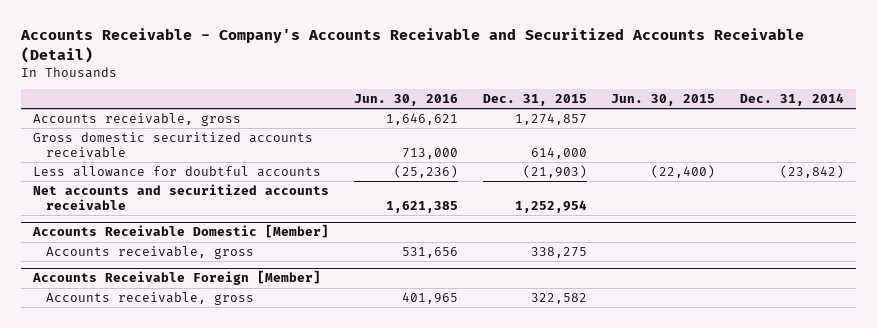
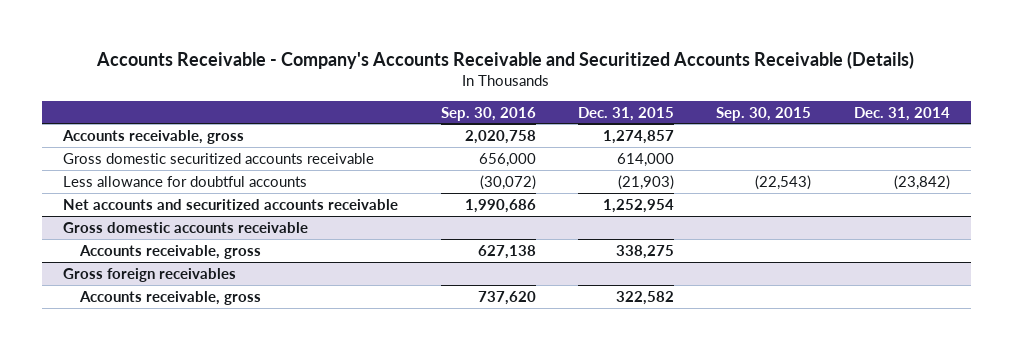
- Accounts Receivable - Company's Accounts Receivable and Securitized Accounts Receivable (Detail)
+ Accounts Receivable - Company's Accounts Receivable and Securitized Accounts Receivable (Details)
- | Jun. 30, 2016 | Dec. 31, 2015 | Jun. 30, 2015 | Dec. 31, 2014
+ | Sep. 30, 2016 | Dec. 31, 2015 | Sep. 30, 2015 | Dec. 31, 2014
- Accounts Receivable Domestic [Member]
+ Gross domestic accounts receivable
- Accounts Receivable Foreign [Member]
+ Gross foreign receivables

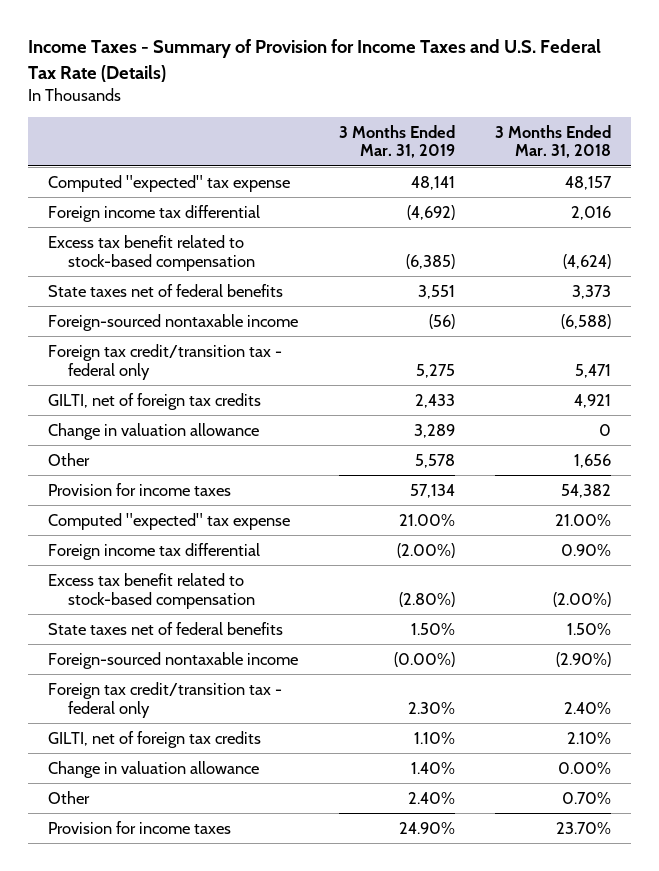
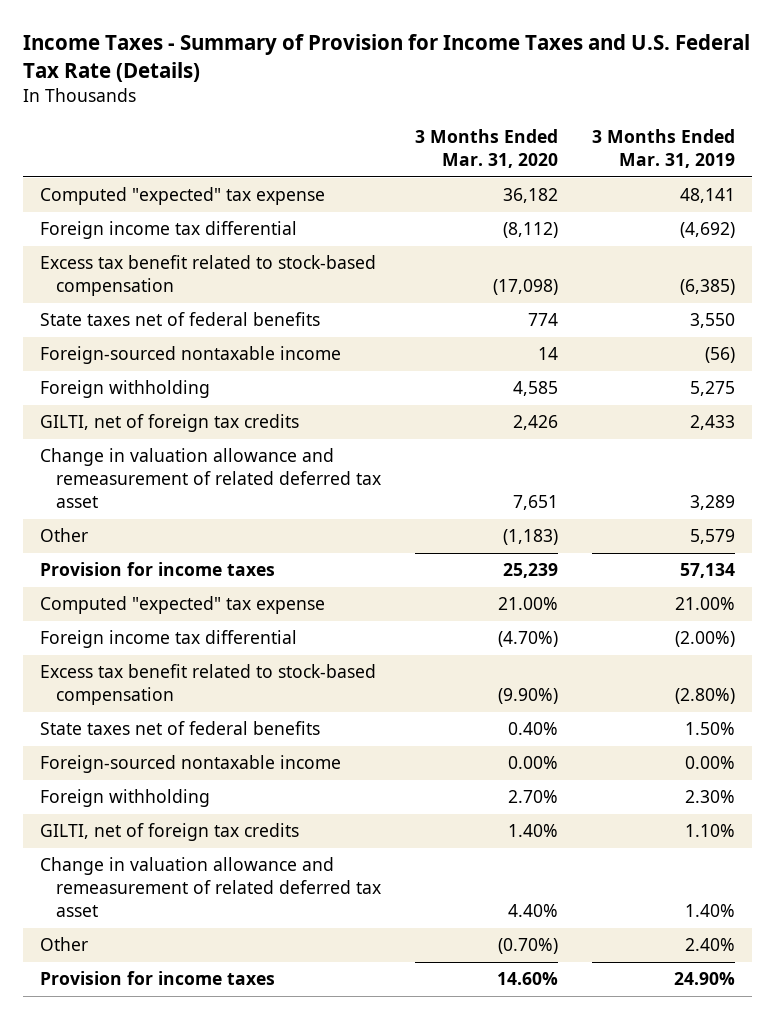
- | 3 Months Ended Mar. 31, 2019 | 3 Months Ended Mar. 31, 2018
+ | 3 Months Ended Mar. 31, 2020 | 3 Months Ended Mar. 31, 2019
- State taxes net of federal benefits | 3,551 | 3,373
+ State taxes net of federal benefits | 774 | 3,550
- Foreign tax credit/transition tax - federal only | 5,275 | 5,471
+ Foreign withholding | 4,585 | 5,275
- Change in valuation allowance | 3,289 | 0
- Other | 5,578 | 1,656
+ Change in valuation allowance and remeasurement of related deferred tax asset | 7,651 | 3,289
+ Other | (1,183) | 5,579
- Foreign-sourced nontaxable income | (0.00%) | (2.90%)
- Foreign tax credit/transition tax - federal only | 2.30% | 2.40%
+ Foreign-sourced nontaxable income | 0.00% | 0.00%
+ Foreign withholding | 2.70% | 2.30%
- Change in valuation allowance | 1.40% | 0.00%
+ Change in valuation allowance and remeasurement of related deferred tax asset | 4.40% | 1.40%

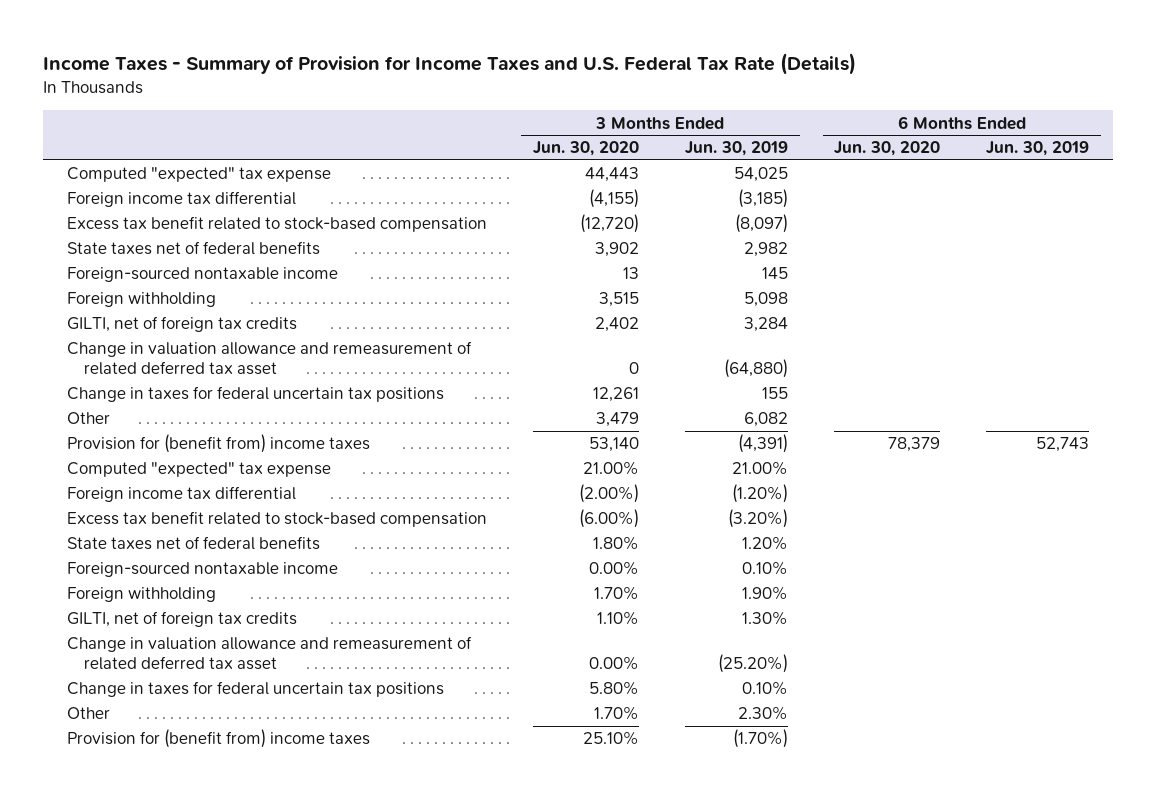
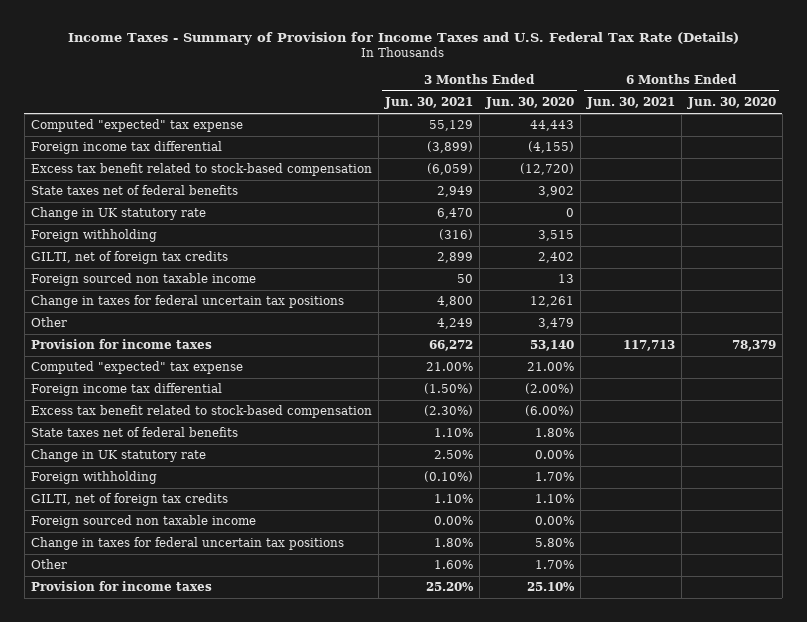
- | 3 Months Ended Jun. 30, 2020 | 3 Months Ended Jun. 30, 2019 | 6 Months Ended Jun. 30, 2020 | 6 Months Ended Jun. 30, 2019
+ | 3 Months Ended Jun. 30, 2021 | 3 Months Ended Jun. 30, 2020 | 6 Months Ended Jun. 30, 2021 | 6 Months Ended Jun. 30, 2020
- Foreign-sourced nontaxable income | 13 | 145 | |
+ Change in UK statutory rate | 6,470 | 0 | |
- Change in valuation allowance and remeasurement of related deferred tax asset | 0 | (64,880) | |
+ Foreign sourced non taxable income | 50 | 13 | |
- Provision for (benefit from) income taxes | 53,140 | (4,391) | 78,379 | 52,743
+ Provision for income taxes | 66,272 | 53,140 | 117,713 | 78,379
- Foreign-sourced nontaxable income | 0.00% | 0.10% | |
+ Change in UK statutory rate | 2.50% | 0.00% | |
- Change in valuation allowance and remeasurement of related deferred tax asset | 0.00% | (25.20%) | |
+ Foreign sourced non taxable income | 0.00% | 0.00% | |
- Provision for (benefit from) income taxes | 25.10% | (1.70%) | |
+ Provision for income taxes | 25.20% | 25.10% | |

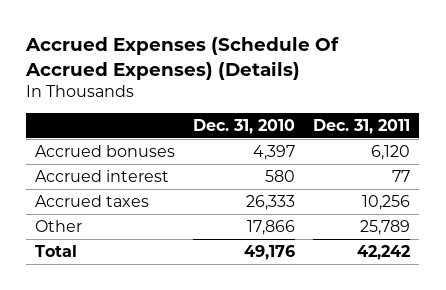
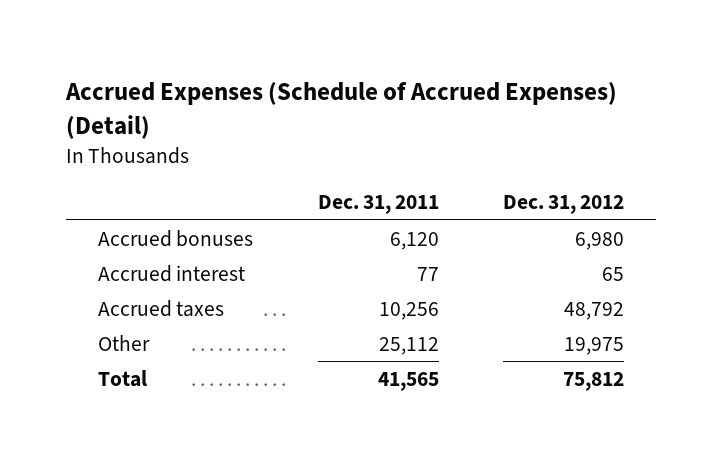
- Accrued Expenses (Schedule Of Accrued Expenses) (Details)
+ Accrued Expenses (Schedule of Accrued Expenses) (Detail)
- | Dec. 31, 2010 | Dec. 31, 2011
+ | Dec. 31, 2011 | Dec. 31, 2012
- Other | 17,866 | 25,789
- Total | 49,176 | 42,242
+ Other | 25,112 | 19,975
+ Total | 41,565 | 75,812

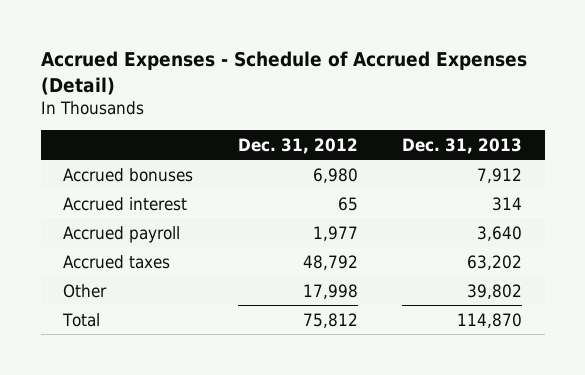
- Accrued Expenses (Schedule of Accrued Expenses) (Detail)
+ Accrued Expenses - Schedule of Accrued Expenses (Detail)
- | Dec. 31, 2011 | Dec. 31, 2012
+ | Dec. 31, 2012 | Dec. 31, 2013
+ Accrued payroll | 1,977 | 3,640
- Other | 25,112 | 19,975
+ Other | 17,998 | 39,802

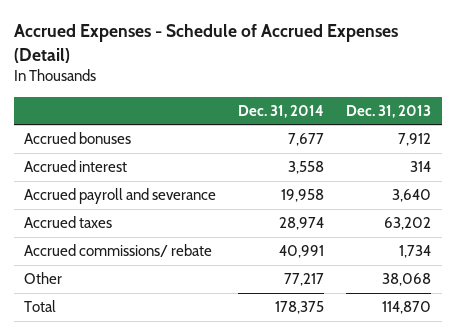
- | Dec. 31, 2012 | Dec. 31, 2013
+ | Dec. 31, 2014 | Dec. 31, 2013
- Accrued payroll | 1,977 | 3,640
+ Accrued payroll and severance | 19,958 | 3,640
- Other | 17,998 | 39,802
+ Accrued commissions/ rebate | 40,991 | 1,734
+ Other | 77,217 | 38,068

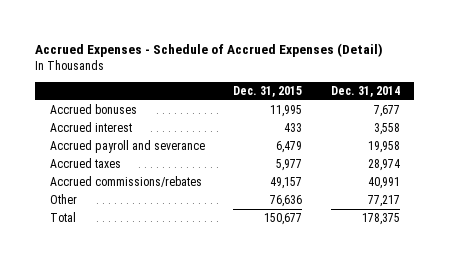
- | Dec. 31, 2014 | Dec. 31, 2013
+ | Dec. 31, 2015 | Dec. 31, 2014
- Accrued commissions/ rebate | 40,991 | 1,734
+ Accrued commissions/rebates | 49,157 | 40,991

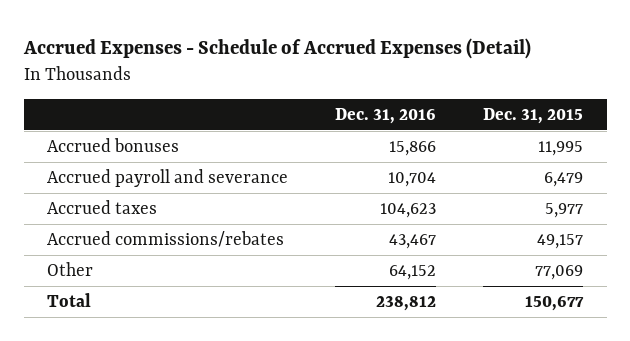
- | Dec. 31, 2015 | Dec. 31, 2014
+ | Dec. 31, 2016 | Dec. 31, 2015
- Accrued interest | 433 | 3,558
- Other | 76,636 | 77,217
+ Other | 64,152 | 77,069

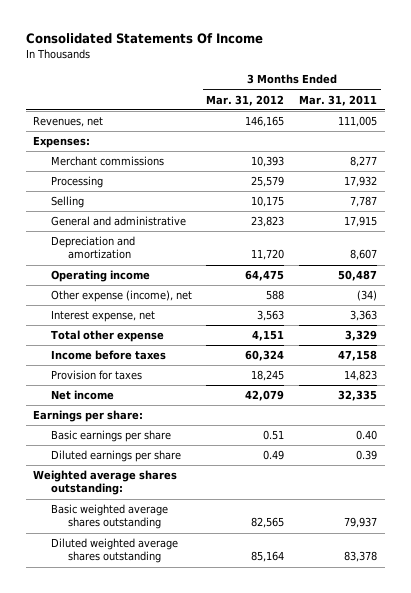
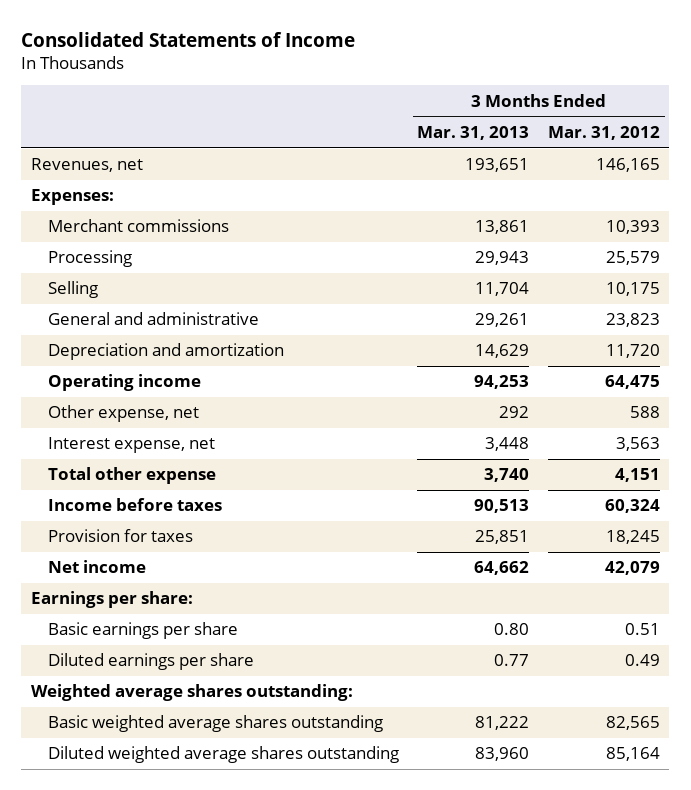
- Consolidated Statements Of Income
+ Consolidated Statements of Income
- | 3 Months Ended Mar. 31, 2012 | 3 Months Ended Mar. 31, 2011
+ | 3 Months Ended Mar. 31, 2013 | 3 Months Ended Mar. 31, 2012
- Other expense (income), net | 588 | (34)
+ Other expense, net | 292 | 588

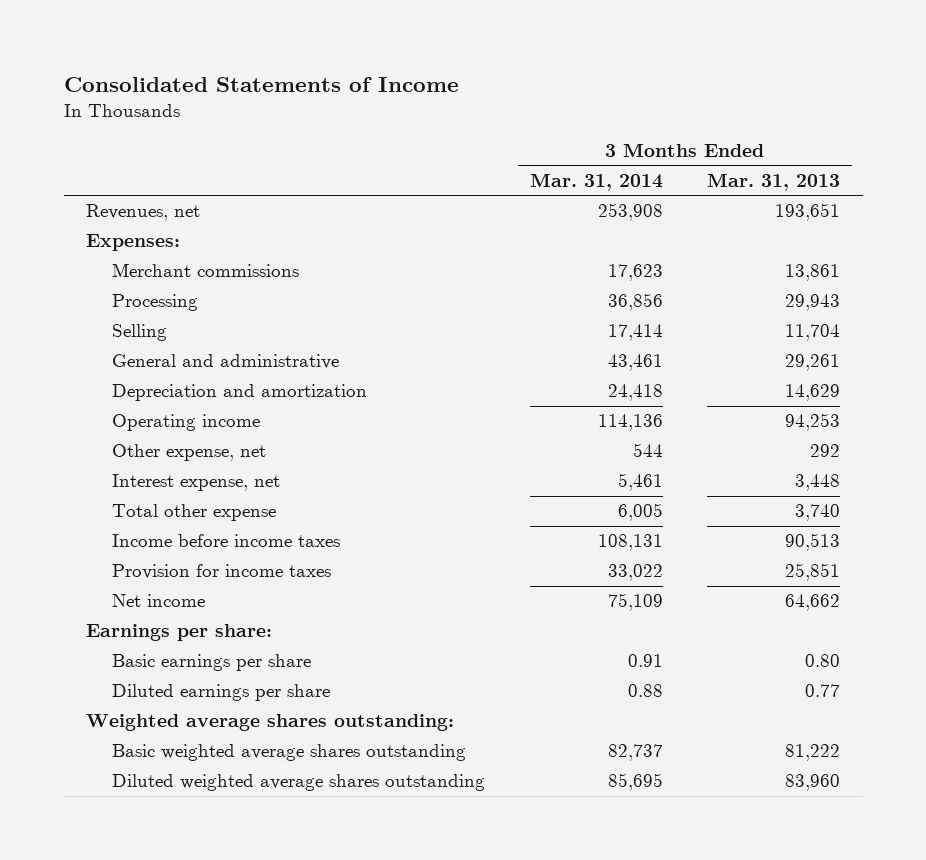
- | 3 Months Ended Mar. 31, 2013 | 3 Months Ended Mar. 31, 2012
+ | 3 Months Ended Mar. 31, 2014 | 3 Months Ended Mar. 31, 2013
- Income before taxes | 90,513 | 60,324
- Provision for taxes | 25,851 | 18,245
+ Income before income taxes | 108,131 | 90,513
+ Provision for income taxes | 33,022 | 25,851

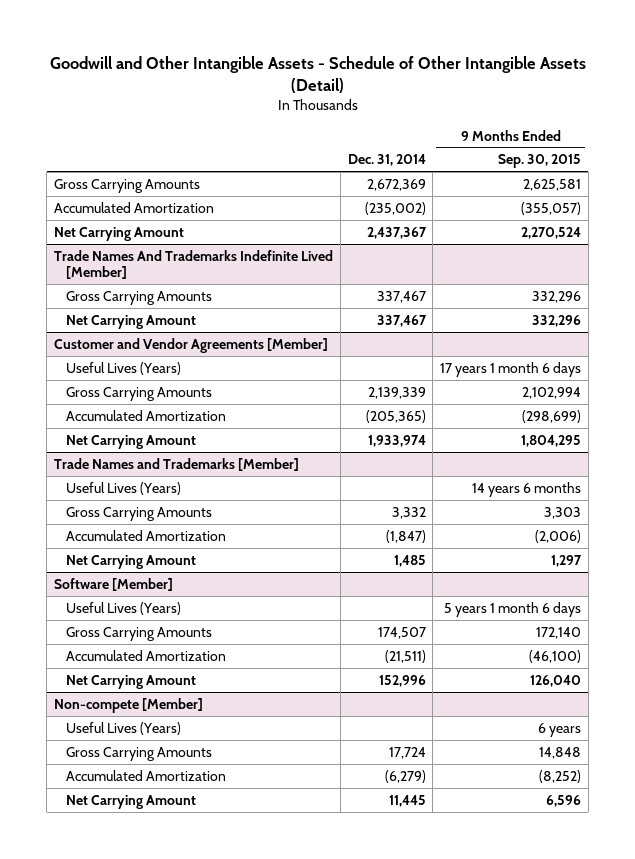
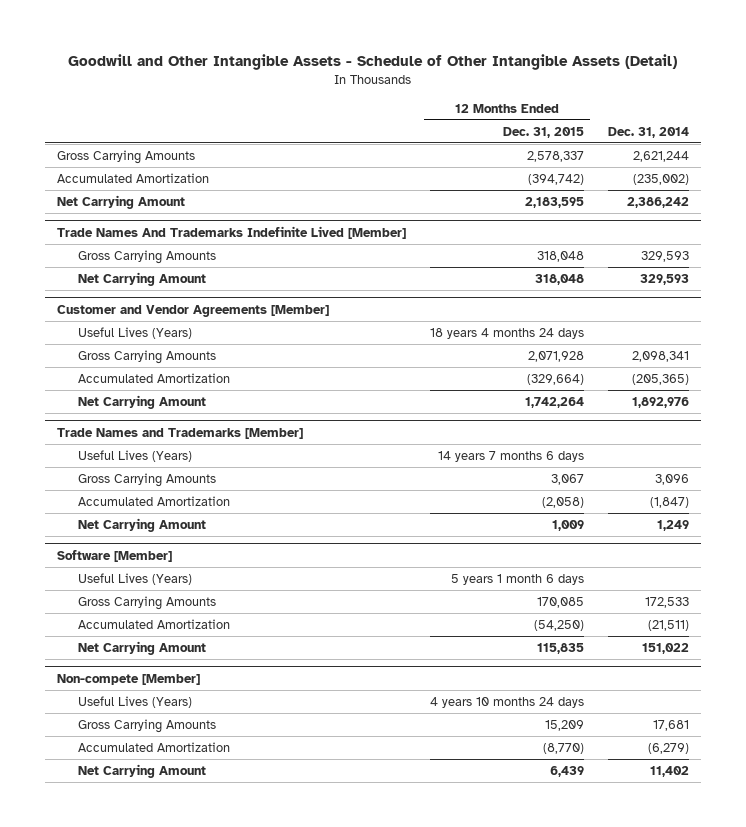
- | Dec. 31, 2014 | 9 Months Ended Sep. 30, 2015
+ | 12 Months Ended Dec. 31, 2015 | Dec. 31, 2014
- Gross Carrying Amounts | 2,672,369 | 2,625,581
+ Gross Carrying Amounts | 2,578,337 | 2,621,244
- Net Carrying Amount | 2,437,367 | 2,270,524
+ Net Carrying Amount | 2,183,595 | 2,386,242
@ Trade Names And Trademarks Indefinite Lived [Member]
- Gross Carrying Amounts | 337,467 | 332,296
- Net Carrying Amount | 337,467 | 332,296
+ Gross Carrying Amounts | 318,048 | 329,593
+ Net Carrying Amount | 318,048 | 329,593
@ Customer and Vendor Agreements [Member]
- Gross Carrying Amounts | 2,139,339 | 2,102,994
+ Gross Carrying Amounts | 2,071,928 | 2,098,341
- Net Carrying Amount | 1,933,974 | 1,804,295
+ Net Carrying Amount | 1,742,264 | 1,892,976
@ Trade Names and Trademarks [Member]
- Gross Carrying Amounts | 3,332 | 3,303
+ Gross Carrying Amounts | 3,067 | 3,096
- Net Carrying Amount | 1,485 | 1,297
+ Net Carrying Amount | 1,009 | 1,249
@ Software [Member]
- Gross Carrying Amounts | 174,507 | 172,140
+ Gross Carrying Amounts | 170,085 | 172,533
- Net Carrying Amount | 152,996 | 126,040
+ Net Carrying Amount | 115,835 | 151,022
@ Non-compete [Member]
- Gross Carrying Amounts | 17,724 | 14,848
+ Gross Carrying Amounts | 15,209 | 17,681
- Net Carrying Amount | 11,445 | 6,596
+ Net Carrying Amount | 6,439 | 11,402

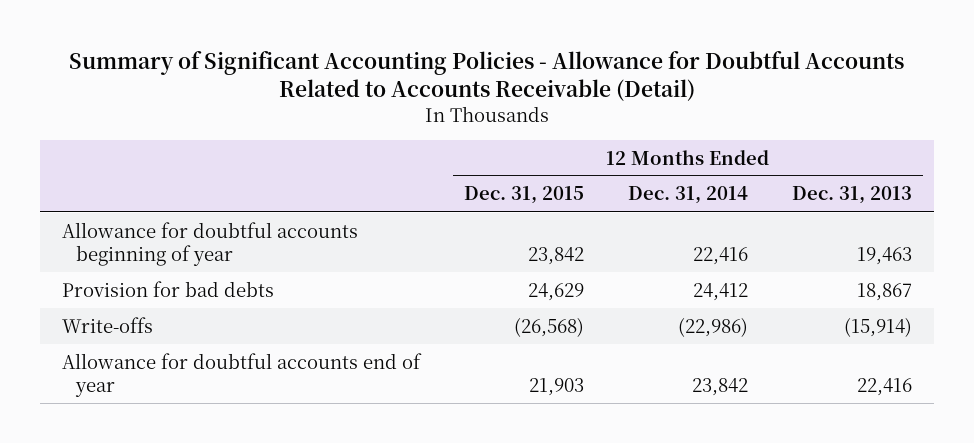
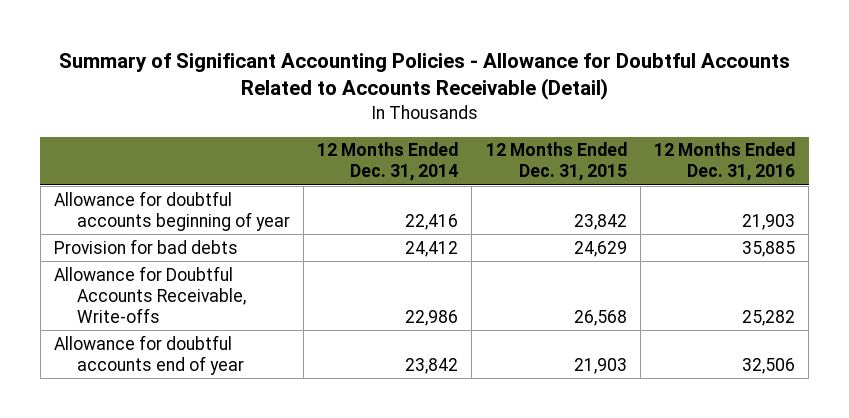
- | 12 Months Ended Dec. 31, 2015 | 12 Months Ended Dec. 31, 2014 | 12 Months Ended Dec. 31, 2013
+ | 12 Months Ended Dec. 31, 2014 | 12 Months Ended Dec. 31, 2015 | 12 Months Ended Dec. 31, 2016
- Write-offs | (26,568) | (22,986) | (15,914)
+ Allowance for Doubtful Accounts Receivable, Write-offs | 22,986 | 26,568 | 25,282

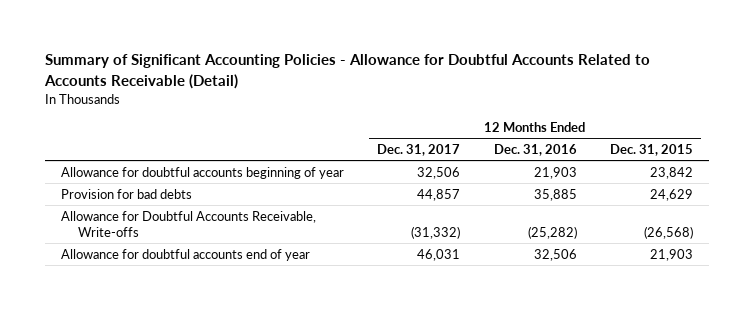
- | 12 Months Ended Dec. 31, 2014 | 12 Months Ended Dec. 31, 2015 | 12 Months Ended Dec. 31, 2016
+ | 12 Months Ended Dec. 31, 2017 | 12 Months Ended Dec. 31, 2016 | 12 Months Ended Dec. 31, 2015
- Allowance for Doubtful Accounts Receivable, Write-offs | 22,986 | 26,568 | 25,282
+ Allowance for Doubtful Accounts Receivable, Write-offs | (31,332) | (25,282) | (26,568)

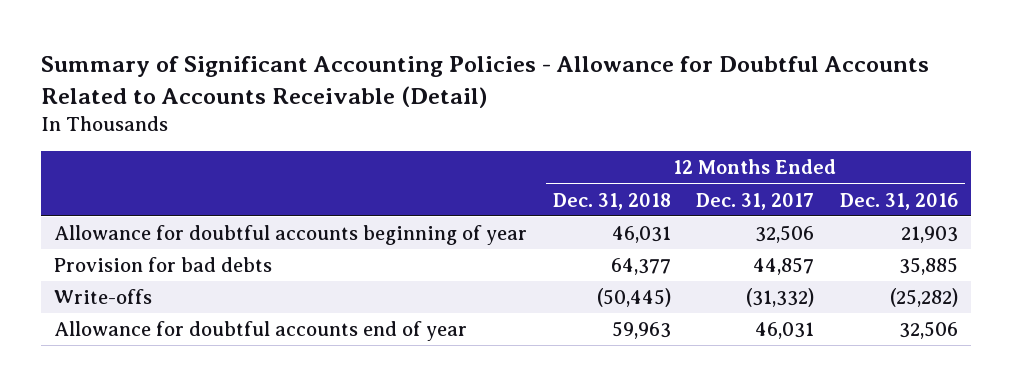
- | 12 Months Ended Dec. 31, 2017 | 12 Months Ended Dec. 31, 2016 | 12 Months Ended Dec. 31, 2015
+ | 12 Months Ended Dec. 31, 2018 | 12 Months Ended Dec. 31, 2017 | 12 Months Ended Dec. 31, 2016
- Allowance for Doubtful Accounts Receivable, Write-offs | (31,332) | (25,282) | (26,568)
+ Write-offs | (50,445) | (31,332) | (25,282)

